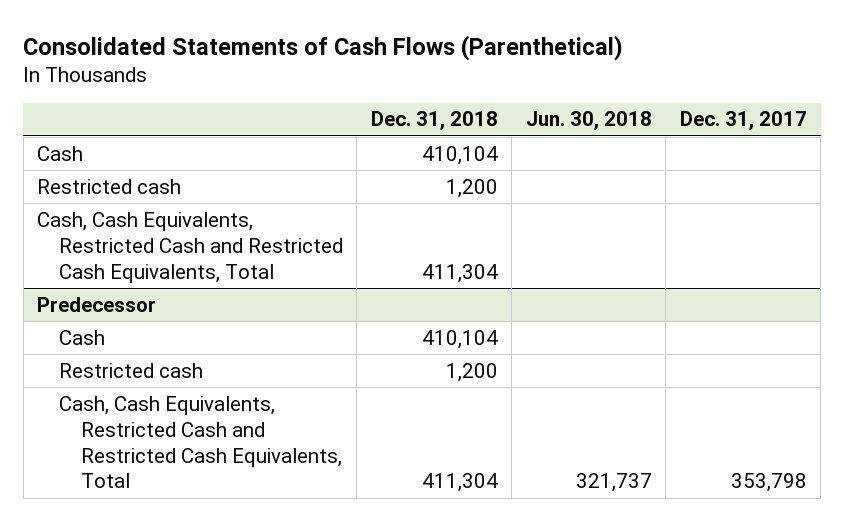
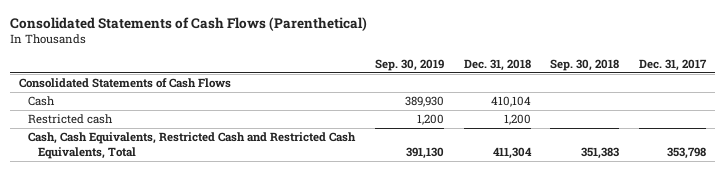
- | Dec. 31, 2018 | Jun. 30, 2018 | Dec. 31, 2017
+ | Sep. 30, 2019 | Dec. 31, 2018 | Sep. 30, 2018 | Dec. 31, 2017
- Cash | 410,104 | |
- Restricted cash | 1,200 | |
- Cash, Cash Equivalents, Restricted Cash and Restricted Cash Equivalents, Total | 411,304 | |
- Predecessor
+ Consolidated Statements of Cash Flows

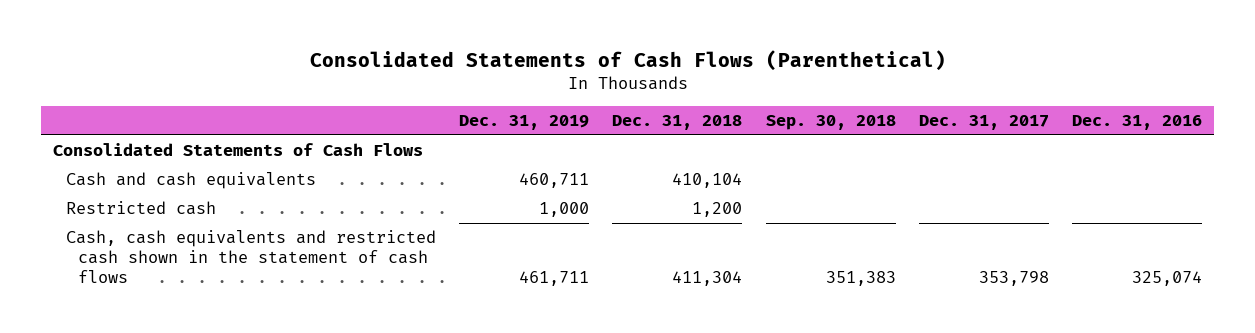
- | Sep. 30, 2019 | Dec. 31, 2018 | Sep. 30, 2018 | Dec. 31, 2017
+ | Dec. 31, 2019 | Dec. 31, 2018 | Sep. 30, 2018 | Dec. 31, 2017 | Dec. 31, 2016
- Cash | 389,930 | 410,104 | |
+ Cash and cash equivalents | 460,711 | 410,104 | | |
- Cash, Cash Equivalents, Restricted Cash and Restricted Cash Equivalents, Total | 391,130 | 411,304 | 351,383 | 353,798
+ Cash, cash equivalents and restricted cash shown in the statement of cash flows | 461,711 | 411,304 | 351,383 | 353,798 | 325,074

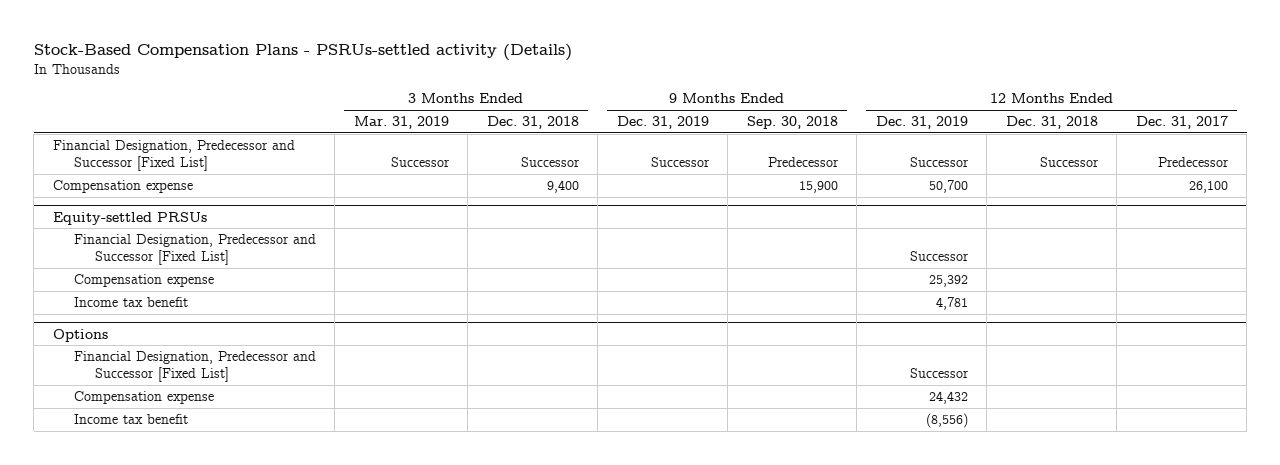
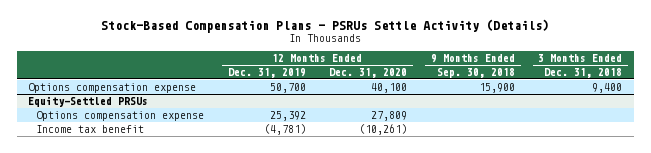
- Stock-Based Compensation Plans - PSRUs-settled activity (Details)
+ Stock-Based Compensation Plans - PSRUs Settle Activity (Details)
- | 3 Months Ended Mar. 31, 2019 | 3 Months Ended Dec. 31, 2018 | 9 Months Ended Dec. 31, 2019 | 9 Months Ended Sep. 30, 2018 | 12 Months Ended Dec. 31, 2019 | 12 Months Ended Dec. 31, 2018 | 12 Months Ended Dec. 31, 2017
+ | 12 Months Ended Dec. 31, 2019 | 12 Months Ended Dec. 31, 2020 | 9 Months Ended Sep. 30, 2018 | 3 Months Ended Dec. 31, 2018
- Financial Designation, Predecessor and Successor [Fixed List] | Successor | Successor | Successor | Predecessor | Successor | Successor | Predecessor
- Compensation expense | | 9,400 | | 15,900 | 50,700 | | 26,100
- Equity-settled PRSUs
- Financial Designation, Predecessor and Successor [Fixed List] | | | | | Successor | |
- Compensation expense | | | | | 25,392 | |
- Income tax benefit | | | | | 4,781 | |
- Options
- Financial Designation, Predecessor and Successor [Fixed List] | | | | | Successor | |
- Compensation expense | | | | | 24,432 | |
- Income tax benefit | | | | | (8,556) | |
+ Options compensation expense | 50,700 | 40,100 | 15,900 | 9,400
+ Equity-Settled PRSUs
+ Options compensation expense | 25,392 | 27,809 | |
+ Income tax benefit | (4,781) | (10,261) | |

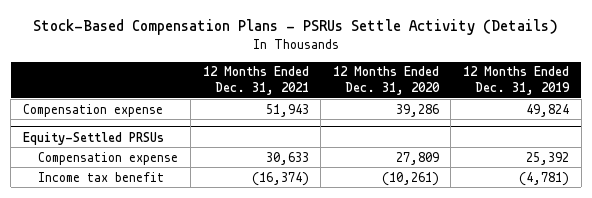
- | 12 Months Ended Dec. 31, 2019 | 12 Months Ended Dec. 31, 2020 | 9 Months Ended Sep. 30, 2018 | 3 Months Ended Dec. 31, 2018
+ | 12 Months Ended Dec. 31, 2021 | 12 Months Ended Dec. 31, 2020 | 12 Months Ended Dec. 31, 2019
- Options compensation expense | 50,700 | 40,100 | 15,900 | 9,400
+ Compensation expense | 51,943 | 39,286 | 49,824
@ Equity-Settled PRSUs
- Options compensation expense | 25,392 | 27,809 | |
+ Compensation expense | 30,633 | 27,809 | 25,392

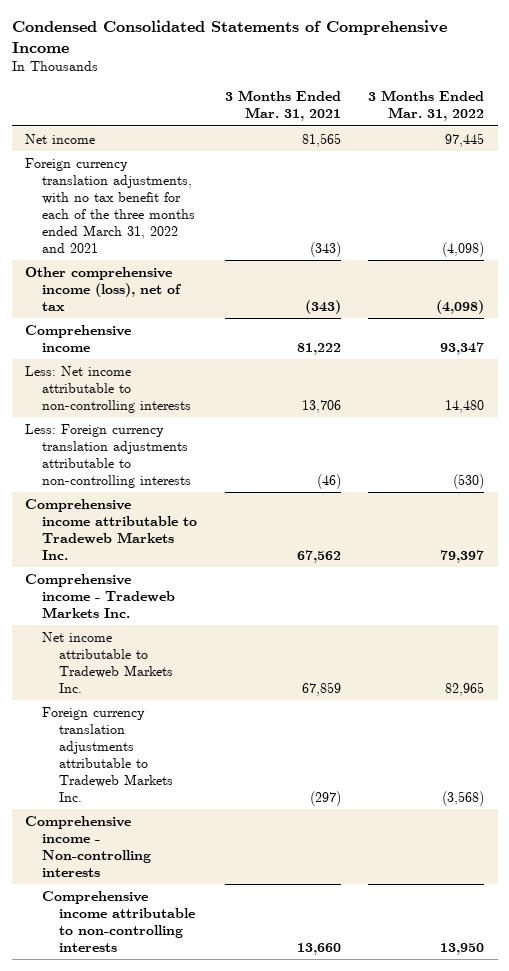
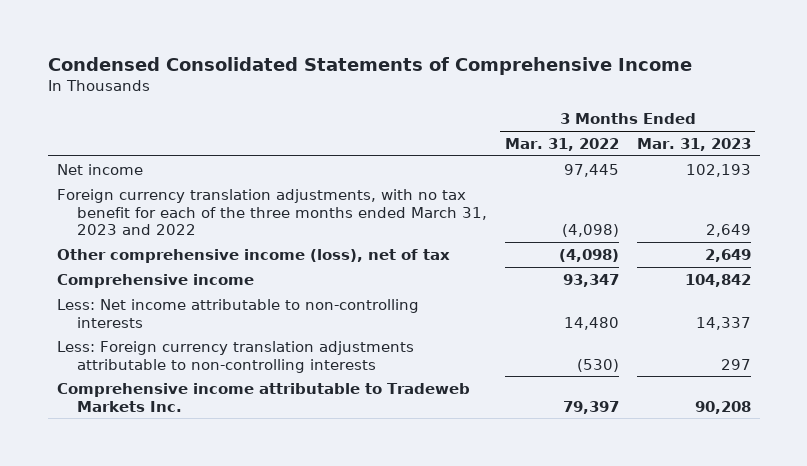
- | 3 Months Ended Mar. 31, 2021 | 3 Months Ended Mar. 31, 2022
+ | 3 Months Ended Mar. 31, 2022 | 3 Months Ended Mar. 31, 2023
- Foreign currency translation adjustments, with no tax benefit for each of the three months ended March 31, 2022 and 2021 | (343) | (4,098)
+ Foreign currency translation adjustments, with no tax benefit for each of the three months ended March 31, 2023 and 2022 | (4,098) | 2,649
- Comprehensive income - Tradeweb Markets Inc.
- Net income attributable to Tradeweb Markets Inc. | 67,859 | 82,965
- Foreign currency translation adjustments attributable to Tradeweb Markets Inc. | (297) | (3,568)
- Comprehensive income - Non-controlling interests
- Comprehensive income attributable to non-controlling interests | 13,660 | 13,950

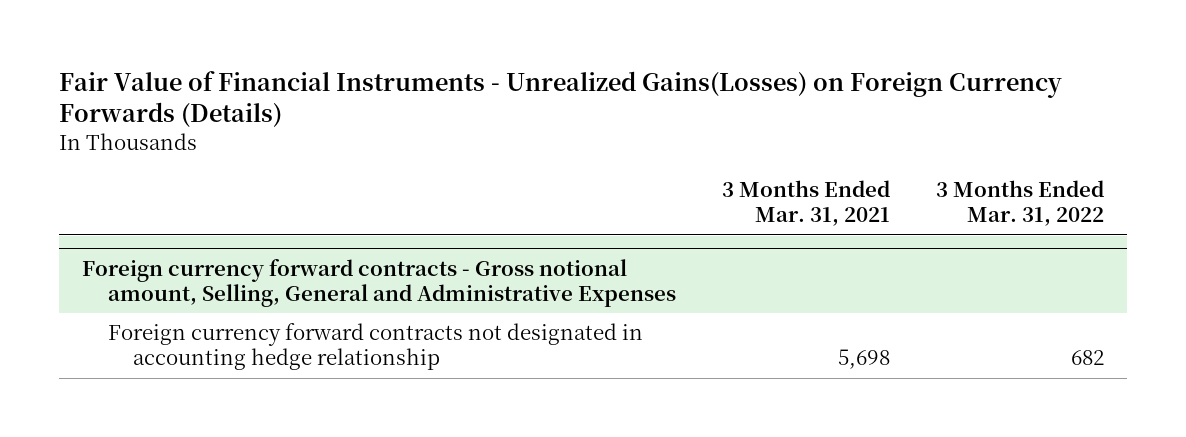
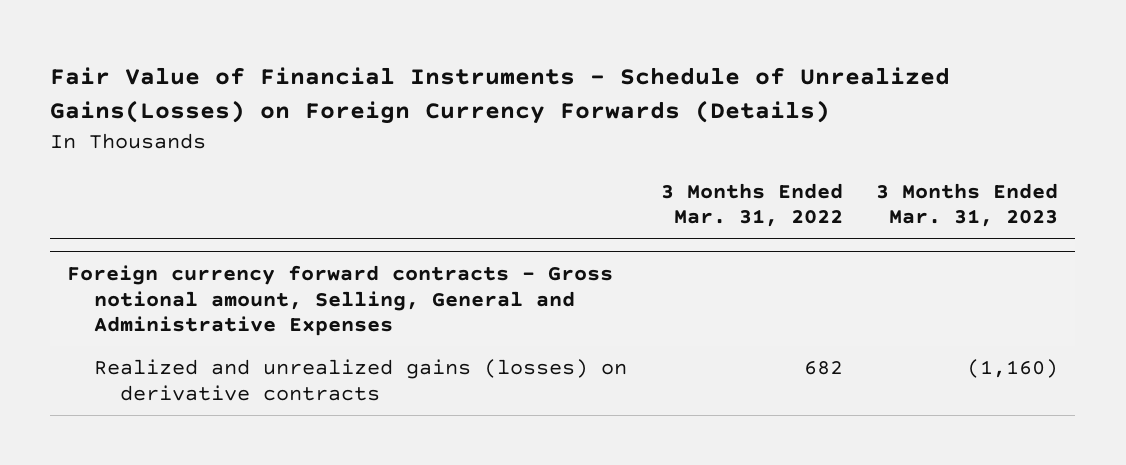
- Fair Value of Financial Instruments - Unrealized Gains(Losses) on Foreign Currency Forwards (Details)
+ Fair Value of Financial Instruments - Schedule of Unrealized Gains(Losses) on Foreign Currency Forwards (Details)
- | 3 Months Ended Mar. 31, 2021 | 3 Months Ended Mar. 31, 2022
+ | 3 Months Ended Mar. 31, 2022 | 3 Months Ended Mar. 31, 2023
@ Foreign currency forward contracts - Gross notional amount, Selling, General and Administrative Expenses
- Foreign currency forward contracts not designated in accounting hedge relationship | 5,698 | 682
+ Realized and unrealized gains (losses) on derivative contracts | 682 | (1,160)

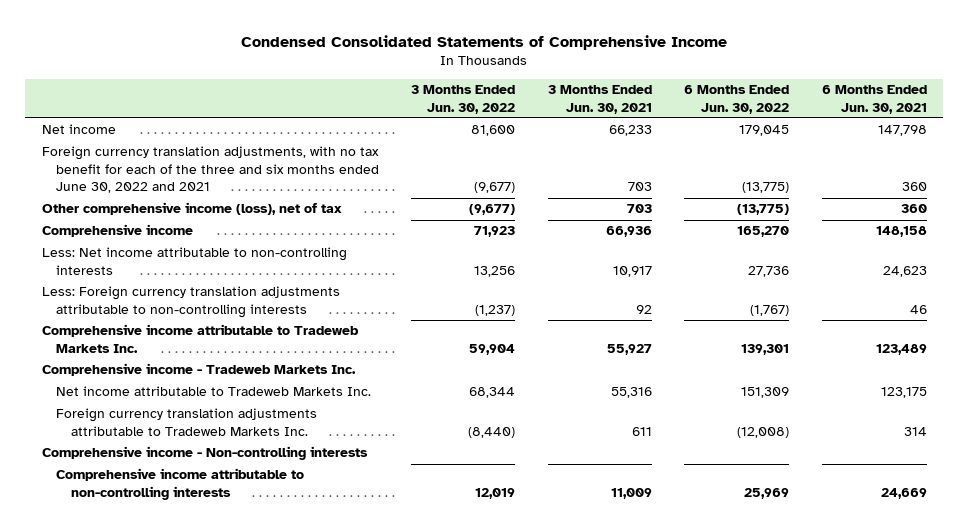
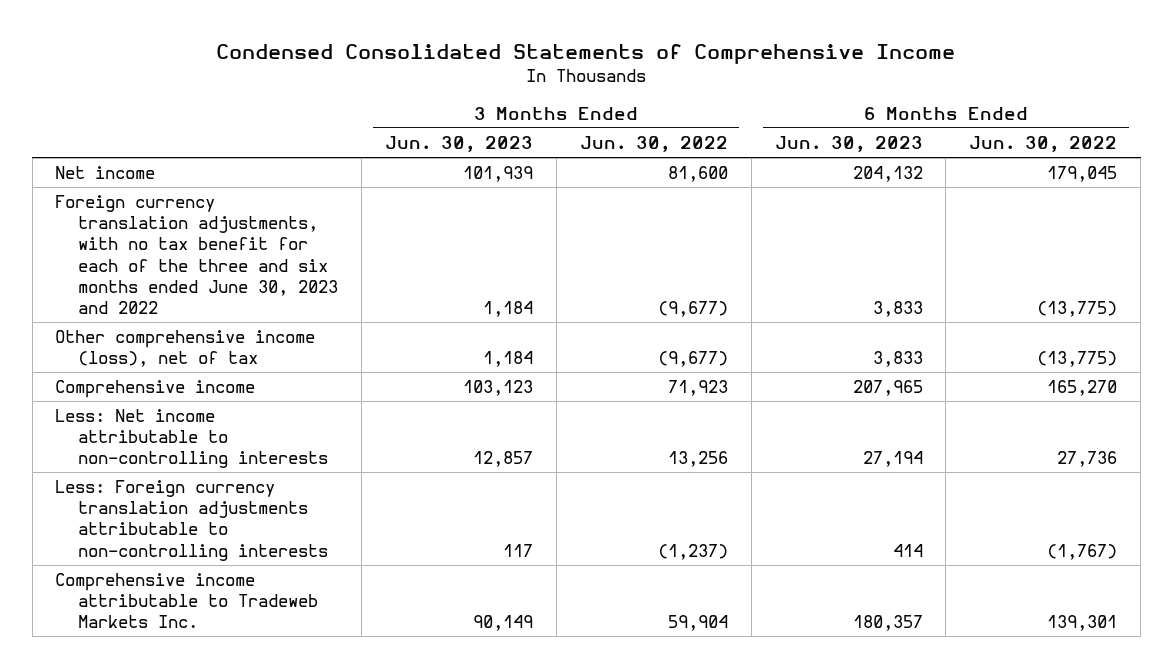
- | 3 Months Ended Jun. 30, 2022 | 3 Months Ended Jun. 30, 2021 | 6 Months Ended Jun. 30, 2022 | 6 Months Ended Jun. 30, 2021
+ | 3 Months Ended Jun. 30, 2023 | 3 Months Ended Jun. 30, 2022 | 6 Months Ended Jun. 30, 2023 | 6 Months Ended Jun. 30, 2022
- Foreign currency translation adjustments, with no tax benefit for each of the three and six months ended June 30, 2022 and 2021 | (9,677) | 703 | (13,775) | 360
+ Foreign currency translation adjustments, with no tax benefit for each of the three and six months ended June 30, 2023 and 2022 | 1,184 | (9,677) | 3,833 | (13,775)
- Comprehensive income - Tradeweb Markets Inc.
- Net income attributable to Tradeweb Markets Inc. | 68,344 | 55,316 | 151,309 | 123,175
- Foreign currency translation adjustments attributable to Tradeweb Markets Inc. | (8,440) | 611 | (12,008) | 314
- Comprehensive income - Non-controlling interests
- Comprehensive income attributable to non-controlling interests | 12,019 | 11,009 | 25,969 | 24,669

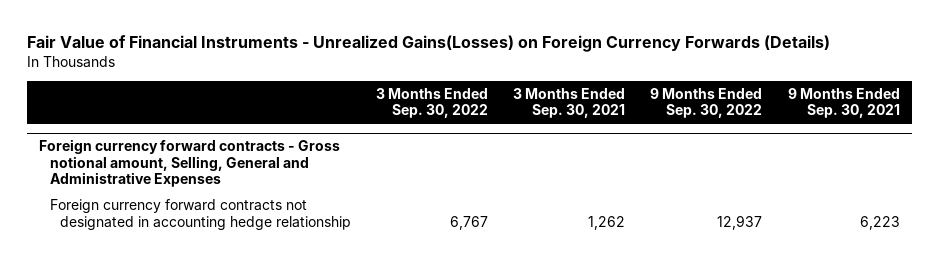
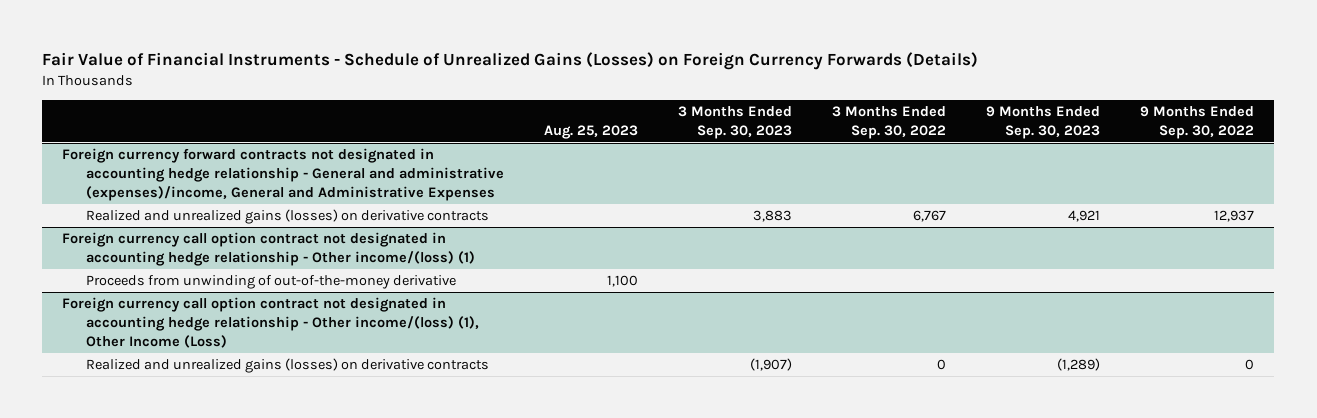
- Fair Value of Financial Instruments - Unrealized Gains(Losses) on Foreign Currency Forwards (Details)
+ Fair Value of Financial Instruments - Schedule of Unrealized Gains (Losses) on Foreign Currency Forwards (Details)
- | 3 Months Ended Sep. 30, 2022 | 3 Months Ended Sep. 30, 2021 | 9 Months Ended Sep. 30, 2022 | 9 Months Ended Sep. 30, 2021
+ | Aug. 25, 2023 | 3 Months Ended Sep. 30, 2023 | 3 Months Ended Sep. 30, 2022 | 9 Months Ended Sep. 30, 2023 | 9 Months Ended Sep. 30, 2022
- Foreign currency forward contracts - Gross notional amount, Selling, General and Administrative Expenses
- Foreign currency forward contracts not designated in accounting hedge relationship | 6,767 | 1,262 | 12,937 | 6,223
+ Foreign currency forward contracts not designated in accounting hedge relationship - General and administrative (expenses)/income, General and Administrative Expenses
+ Realized and unrealized gains (losses) on derivative contracts | | 3,883 | 6,767 | 4,921 | 12,937
+ Foreign currency call option contract not designated in accounting hedge relationship - Other income/(loss) (1)
+ Proceeds from unwinding of out-of-the-money derivative | 1,100 | | | |
+ Foreign currency call option contract not designated in accounting hedge relationship - Other income/(loss) (1), Other Income (Loss)
+ Realized and unrealized gains (losses) on derivative contracts | | (1,907) | 0 | (1,289) | 0

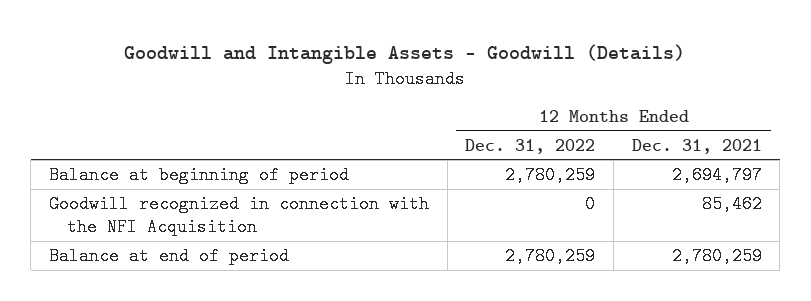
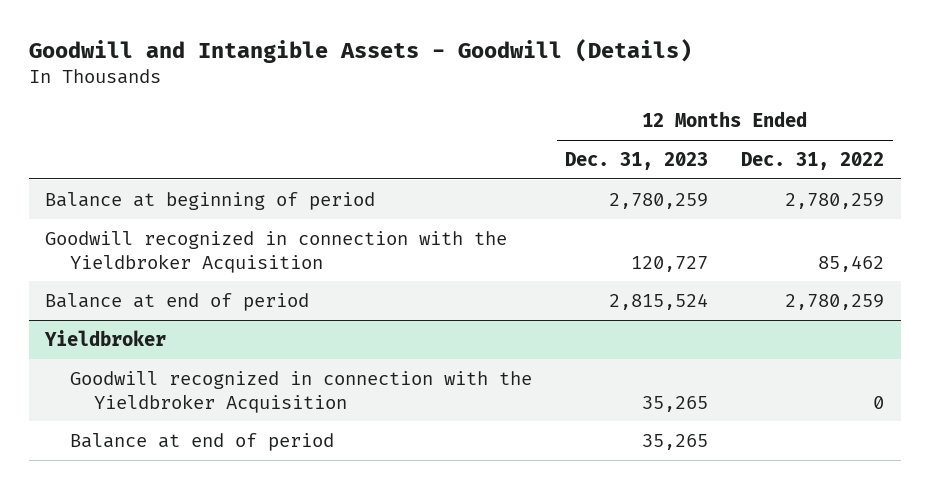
- | 12 Months Ended Dec. 31, 2022 | 12 Months Ended Dec. 31, 2021
+ | 12 Months Ended Dec. 31, 2023 | 12 Months Ended Dec. 31, 2022
- Goodwill recognized in connection with the NFI Acquisition | 0 | 85,462
+ Goodwill recognized in connection with the Yieldbroker Acquisition | 120,727 | 85,462
+ Yieldbroker
+ Goodwill recognized in connection with the Yieldbroker Acquisition | 35,265 | 0
+ Balance at end of period | 35,265 |

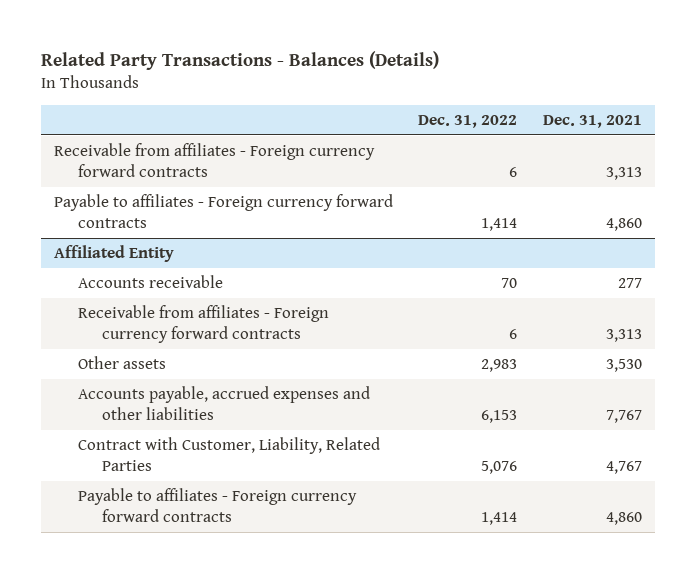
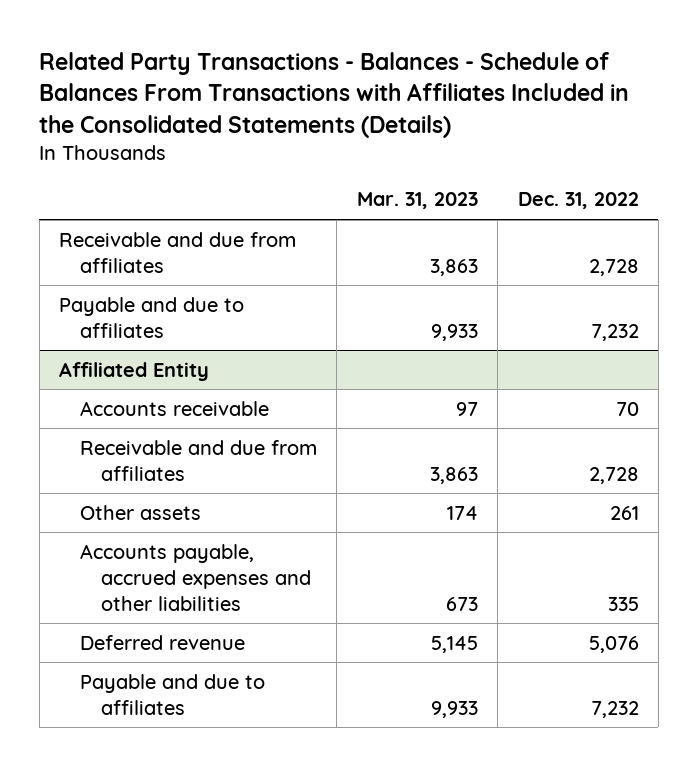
- Related Party Transactions - Balances (Details)
+ Related Party Transactions - Balances - Schedule of Balances From Transactions with Affiliates Included in the Consolidated Statements (Details)
- | Dec. 31, 2022 | Dec. 31, 2021
+ | Mar. 31, 2023 | Dec. 31, 2022
- Receivable from affiliates - Foreign currency forward contracts | 6 | 3,313
- Payable to affiliates - Foreign currency forward contracts | 1,414 | 4,860
+ Receivable and due from affiliates | 3,863 | 2,728
+ Payable and due to affiliates | 9,933 | 7,232
@ Affiliated Entity
- Receivable from affiliates - Foreign currency forward contracts | 6 | 3,313
- Other assets | 2,983 | 3,530
- Accounts payable, accrued expenses and other liabilities | 6,153 | 7,767
- Contract with Customer, Liability, Related Parties | 5,076 | 4,767
- Payable to affiliates - Foreign currency forward contracts | 1,414 | 4,860
+ Receivable and due from affiliates | 3,863 | 2,728
+ Other assets | 174 | 261
+ Accounts payable, accrued expenses and other liabilities | 673 | 335
+ Deferred revenue | 5,145 | 5,076
+ Payable and due to affiliates | 9,933 | 7,232

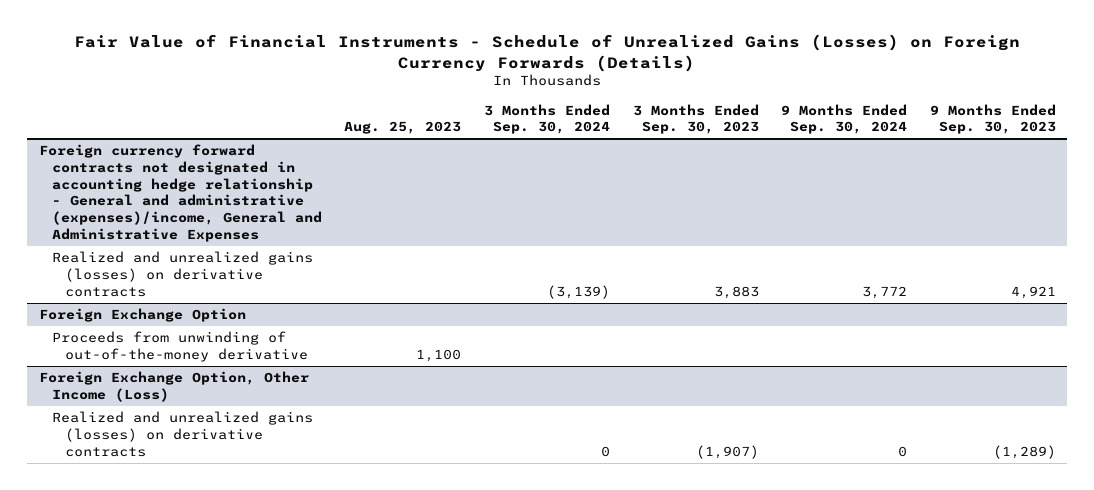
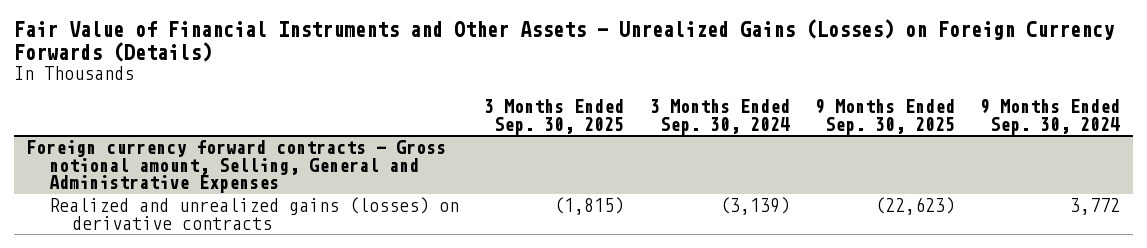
- Fair Value of Financial Instruments - Schedule of Unrealized Gains (Losses) on Foreign Currency Forwards (Details)
+ Fair Value of Financial Instruments and Other Assets - Unrealized Gains (Losses) on Foreign Currency Forwards (Details)
- | Aug. 25, 2023 | 3 Months Ended Sep. 30, 2024 | 3 Months Ended Sep. 30, 2023 | 9 Months Ended Sep. 30, 2024 | 9 Months Ended Sep. 30, 2023
+ | 3 Months Ended Sep. 30, 2025 | 3 Months Ended Sep. 30, 2024 | 9 Months Ended Sep. 30, 2025 | 9 Months Ended Sep. 30, 2024
- Foreign currency forward contracts not designated in accounting hedge relationship - General and administrative (expenses)/income, General and Administrative Expenses
+ Foreign currency forward contracts - Gross notional amount, Selling, General and Administrative Expenses
- Foreign Exchange Option
- Proceeds from unwinding of out-of-the-money derivative | 1,100 | | | |
- Foreign Exchange Option, Other Income (Loss)
- Realized and unrealized gains (losses) on derivative contracts | | 0 | (1,907) | 0 | (1,289)

